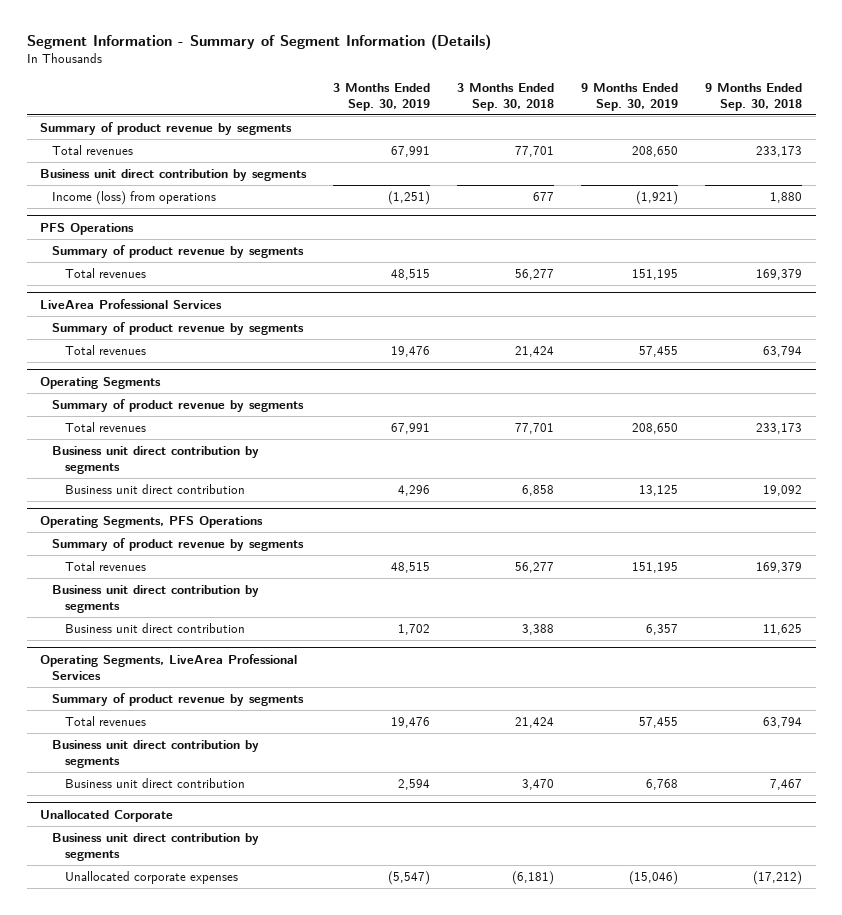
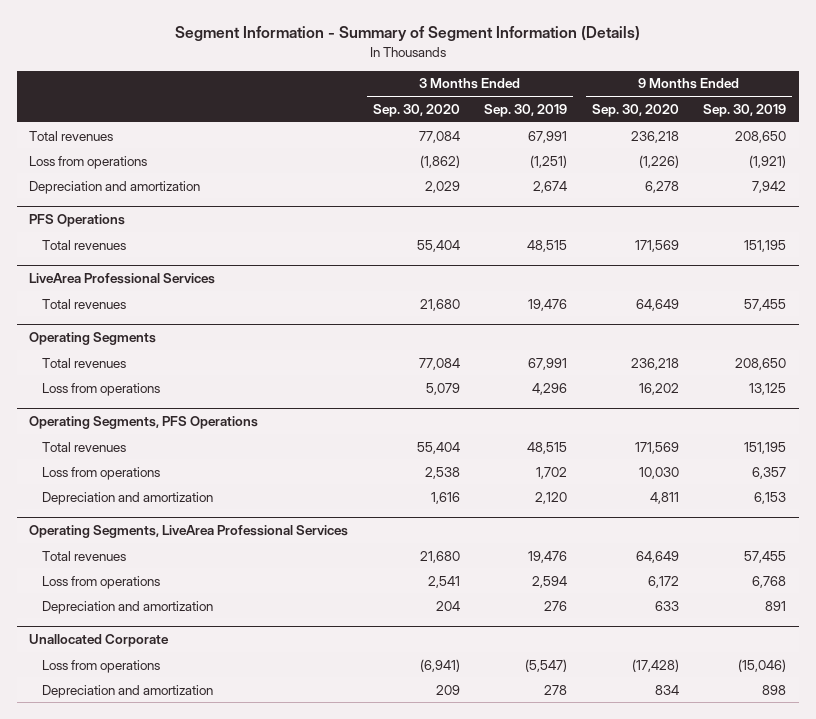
- | 3 Months Ended Sep. 30, 2019 | 3 Months Ended Sep. 30, 2018 | 9 Months Ended Sep. 30, 2019 | 9 Months Ended Sep. 30, 2018
+ | 3 Months Ended Sep. 30, 2020 | 3 Months Ended Sep. 30, 2019 | 9 Months Ended Sep. 30, 2020 | 9 Months Ended Sep. 30, 2019
- Summary of product revenue by segments
- Business unit direct contribution by segments
- Income (loss) from operations | (1,251) | 677 | (1,921) | 1,880
+ Loss from operations | (1,862) | (1,251) | (1,226) | (1,921)
+ Depreciation and amortization | 2,029 | 2,674 | 6,278 | 7,942
@ PFS Operations
- Summary of product revenue by segments
@ LiveArea Professional Services
- Summary of product revenue by segments
@ Operating Segments
- Summary of product revenue by segments
- Business unit direct contribution by segments
- Business unit direct contribution | 4,296 | 6,858 | 13,125 | 19,092
+ Loss from operations | 5,079 | 4,296 | 16,202 | 13,125
@ Operating Segments, PFS Operations
- Summary of product revenue by segments
- Business unit direct contribution by segments
- Business unit direct contribution | 1,702 | 3,388 | 6,357 | 11,625
+ Loss from operations | 2,538 | 1,702 | 10,030 | 6,357
+ Depreciation and amortization | 1,616 | 2,120 | 4,811 | 6,153
@ Operating Segments, LiveArea Professional Services
- Summary of product revenue by segments
- Business unit direct contribution by segments
- Business unit direct contribution | 2,594 | 3,470 | 6,768 | 7,467
+ Loss from operations | 2,541 | 2,594 | 6,172 | 6,768
+ Depreciation and amortization | 204 | 276 | 633 | 891
@ Unallocated Corporate
- Business unit direct contribution by segments
- Unallocated corporate expenses | (5,547) | (6,181) | (15,046) | (17,212)
+ Loss from operations | (6,941) | (5,547) | (17,428) | (15,046)
+ Depreciation and amortization | 209 | 278 | 834 | 898

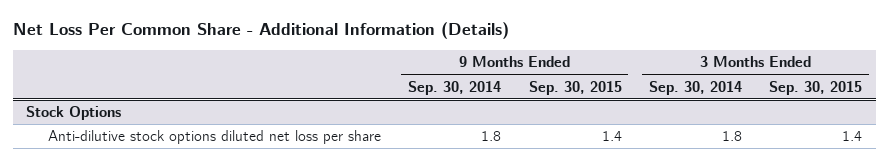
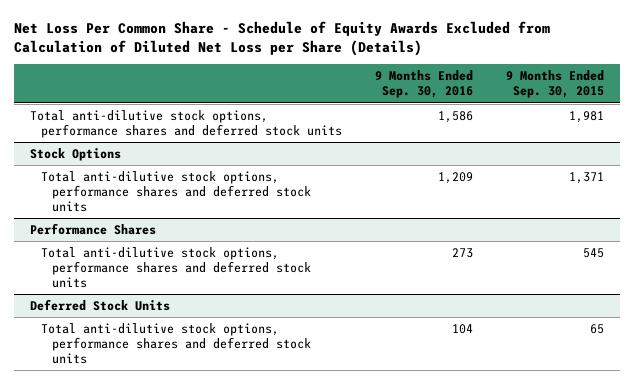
- Net Loss Per Common Share - Additional Information (Details)
+ Net Loss Per Common Share - Schedule of Equity Awards Excluded from Calculation of Diluted Net Loss per Share (Details)
- | 9 Months Ended Sep. 30, 2014 | 9 Months Ended Sep. 30, 2015 | 3 Months Ended Sep. 30, 2014 | 3 Months Ended Sep. 30, 2015
+ | 9 Months Ended Sep. 30, 2016 | 9 Months Ended Sep. 30, 2015
+ Total anti-dilutive stock options, performance shares and deferred stock units | 1,586 | 1,981
@ Stock Options
- Anti-dilutive stock options diluted net loss per share | 1.8 | 1.4 | 1.8 | 1.4
+ Total anti-dilutive stock options, performance shares and deferred stock units | 1,209 | 1,371
+ Performance Shares
+ Total anti-dilutive stock options, performance shares and deferred stock units | 273 | 545
+ Deferred Stock Units
+ Total anti-dilutive stock options, performance shares and deferred stock units | 104 | 65

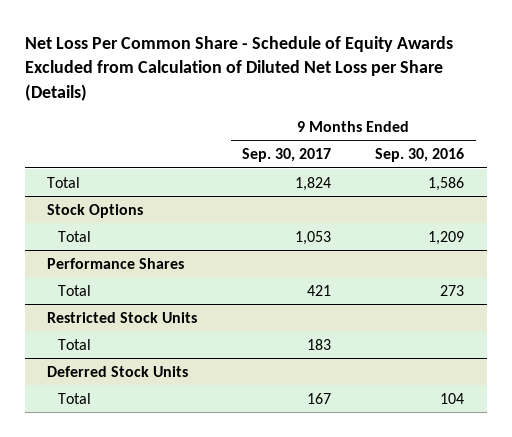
- | 9 Months Ended Sep. 30, 2016 | 9 Months Ended Sep. 30, 2015
+ | 9 Months Ended Sep. 30, 2017 | 9 Months Ended Sep. 30, 2016
- Total anti-dilutive stock options, performance shares and deferred stock units | 1,586 | 1,981
+ Total | 1,824 | 1,586
@ Stock Options
- Total anti-dilutive stock options, performance shares and deferred stock units | 1,209 | 1,371
+ Total | 1,053 | 1,209
@ Performance Shares
- Total anti-dilutive stock options, performance shares and deferred stock units | 273 | 545
+ Total | 421 | 273
+ Restricted Stock Units
+ Total | 183 |
@ Deferred Stock Units
- Total anti-dilutive stock options, performance shares and deferred stock units | 104 | 65
+ Total | 167 | 104

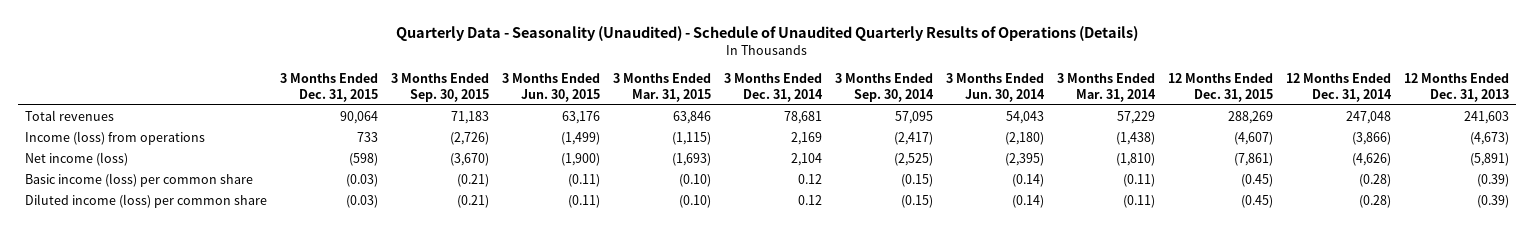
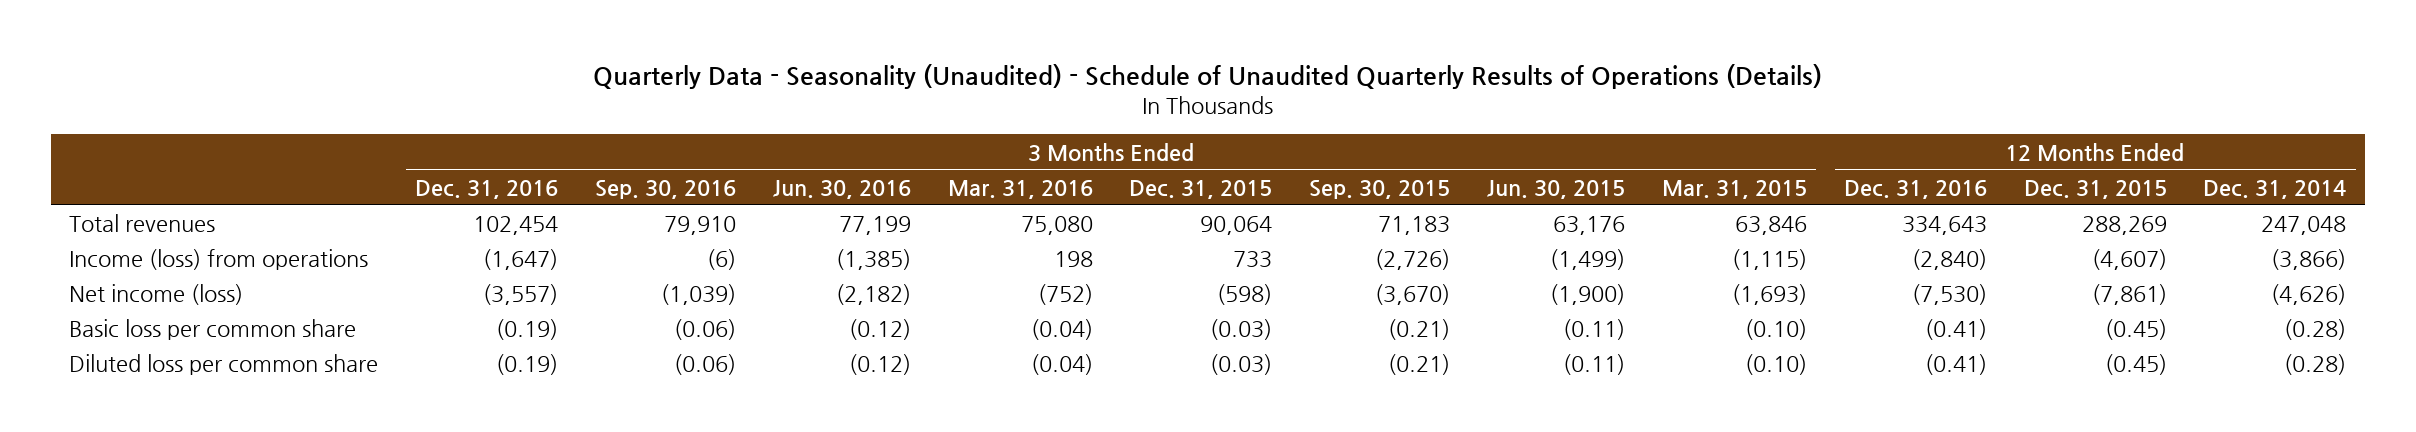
- | 3 Months Ended Dec. 31, 2015 | 3 Months Ended Sep. 30, 2015 | 3 Months Ended Jun. 30, 2015 | 3 Months Ended Mar. 31, 2015 | 3 Months Ended Dec. 31, 2014 | 3 Months Ended Sep. 30, 2014 | 3 Months Ended Jun. 30, 2014 | 3 Months Ended Mar. 31, 2014 | 12 Months Ended Dec. 31, 2015 | 12 Months Ended Dec. 31, 2014 | 12 Months Ended Dec. 31, 2013
+ | 3 Months Ended Dec. 31, 2016 | 3 Months Ended Sep. 30, 2016 | 3 Months Ended Jun. 30, 2016 | 3 Months Ended Mar. 31, 2016 | 3 Months Ended Dec. 31, 2015 | 3 Months Ended Sep. 30, 2015 | 3 Months Ended Jun. 30, 2015 | 3 Months Ended Mar. 31, 2015 | 12 Months Ended Dec. 31, 2016 | 12 Months Ended Dec. 31, 2015 | 12 Months Ended Dec. 31, 2014
- Basic income (loss) per common share | (0.03) | (0.21) | (0.11) | (0.10) | 0.12 | (0.15) | (0.14) | (0.11) | (0.45) | (0.28) | (0.39)
- Diluted income (loss) per common share | (0.03) | (0.21) | (0.11) | (0.10) | 0.12 | (0.15) | (0.14) | (0.11) | (0.45) | (0.28) | (0.39)
+ Basic loss per common share | (0.19) | (0.06) | (0.12) | (0.04) | (0.03) | (0.21) | (0.11) | (0.10) | (0.41) | (0.45) | (0.28)
+ Diluted loss per common share | (0.19) | (0.06) | (0.12) | (0.04) | (0.03) | (0.21) | (0.11) | (0.10) | (0.41) | (0.45) | (0.28)

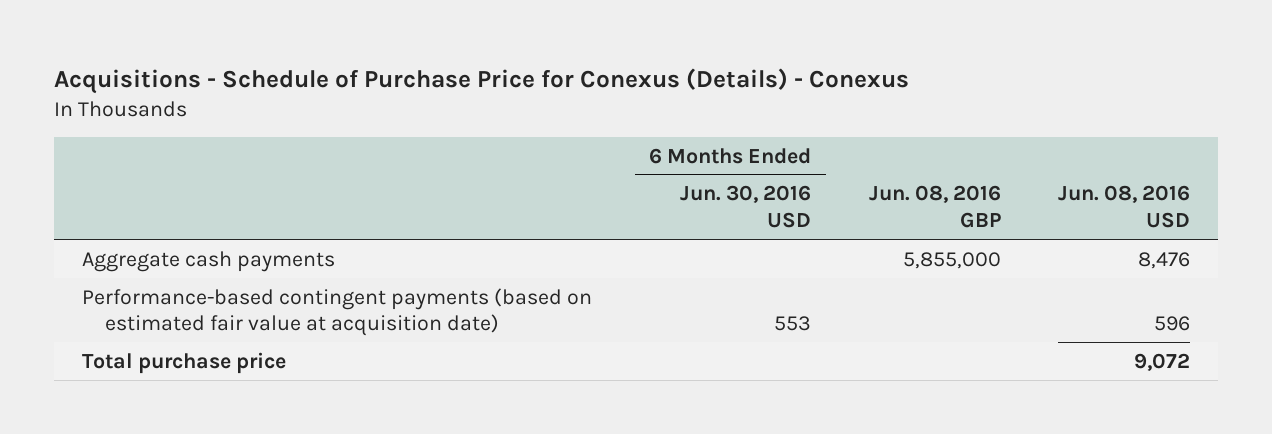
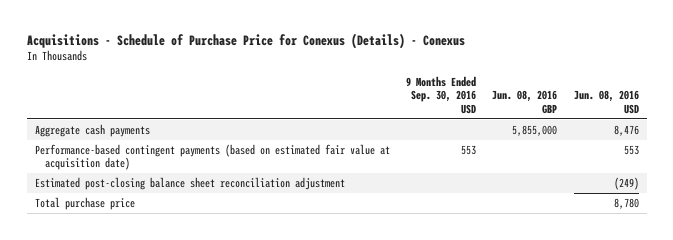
- | 6 Months Ended Jun. 30, 2016 USD | Jun. 08, 2016 GBP | Jun. 08, 2016 USD
+ | 9 Months Ended Sep. 30, 2016 USD | Jun. 08, 2016 GBP | Jun. 08, 2016 USD
- Performance-based contingent payments (based on estimated fair value at acquisition date) | 553 | | 596
- Total purchase price | | | 9,072
+ Performance-based contingent payments (based on estimated fair value at acquisition date) | 553 | | 553
+ Estimated post-closing balance sheet reconciliation adjustment | | | (249)
+ Total purchase price | | | 8,780

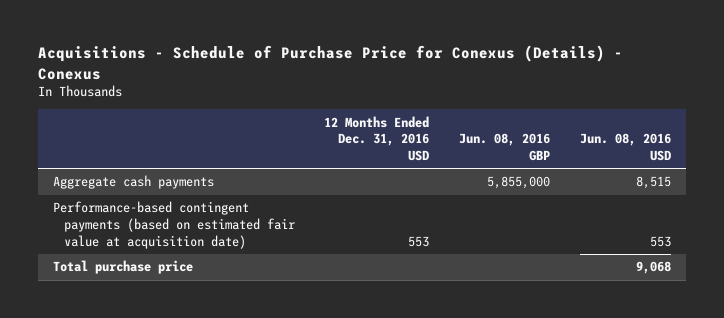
- | 9 Months Ended Sep. 30, 2016 USD | Jun. 08, 2016 GBP | Jun. 08, 2016 USD
+ | 12 Months Ended Dec. 31, 2016 USD | Jun. 08, 2016 GBP | Jun. 08, 2016 USD
- Aggregate cash payments | | 5,855,000 | 8,476
+ Aggregate cash payments | | 5,855,000 | 8,515
- Estimated post-closing balance sheet reconciliation adjustment | | | (249)
- Total purchase price | | | 8,780
+ Total purchase price | | | 9,068

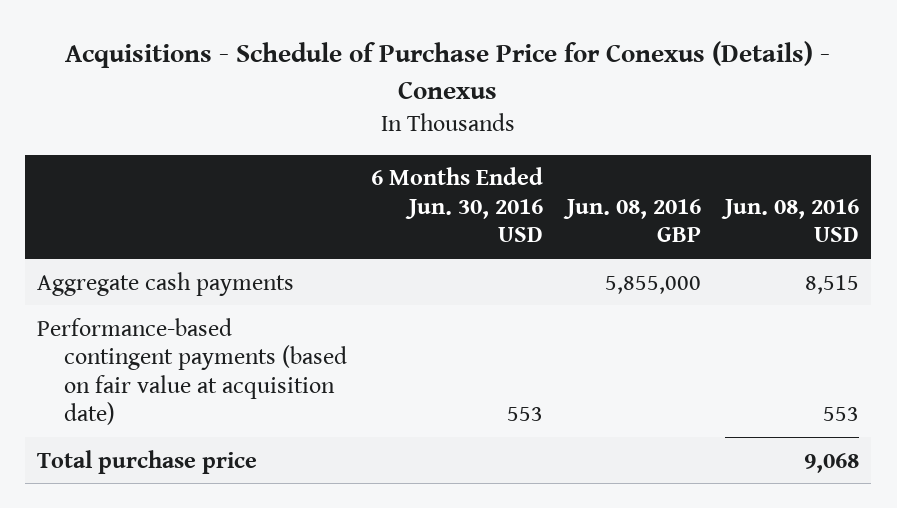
- | 12 Months Ended Dec. 31, 2016 USD | Jun. 08, 2016 GBP | Jun. 08, 2016 USD
+ | 6 Months Ended Jun. 30, 2016 USD | Jun. 08, 2016 GBP | Jun. 08, 2016 USD
- Performance-based contingent payments (based on estimated fair value at acquisition date) | 553 | | 553
+ Performance-based contingent payments (based on fair value at acquisition date) | 553 | | 553

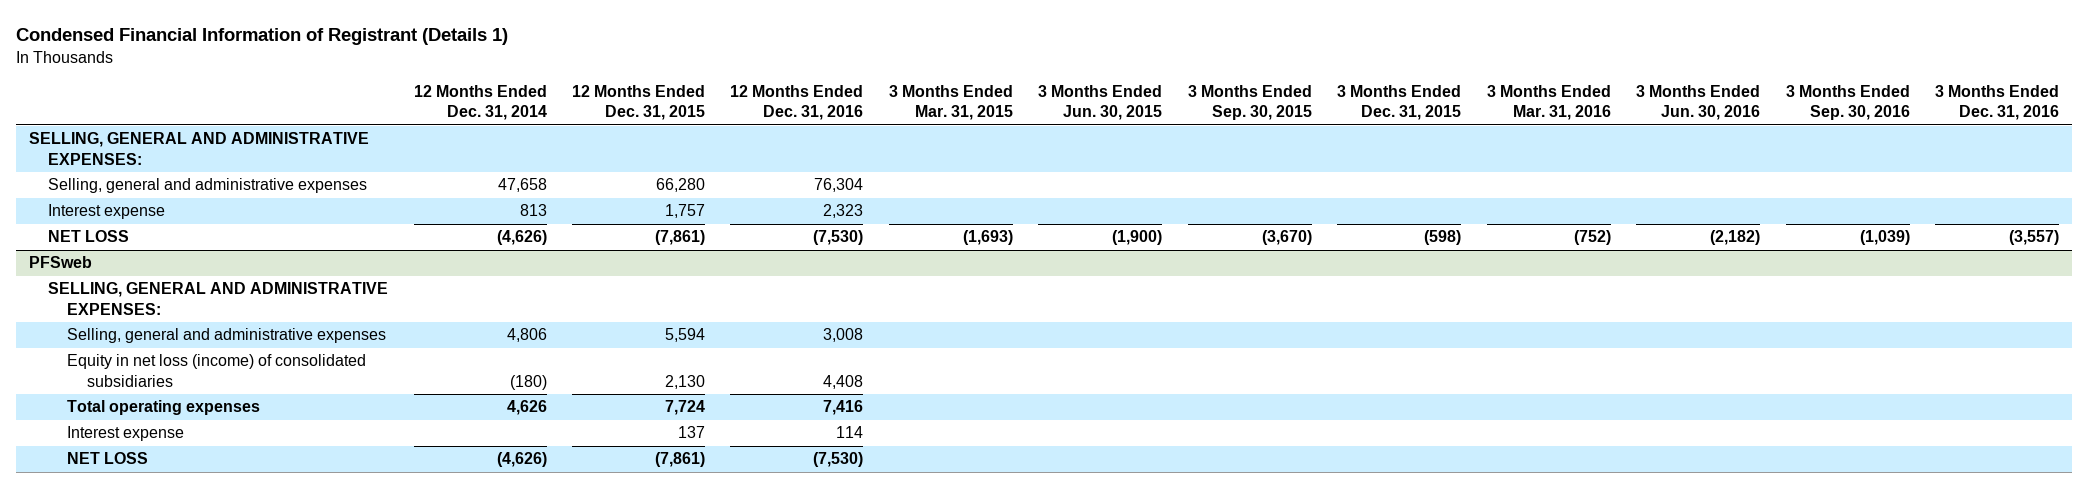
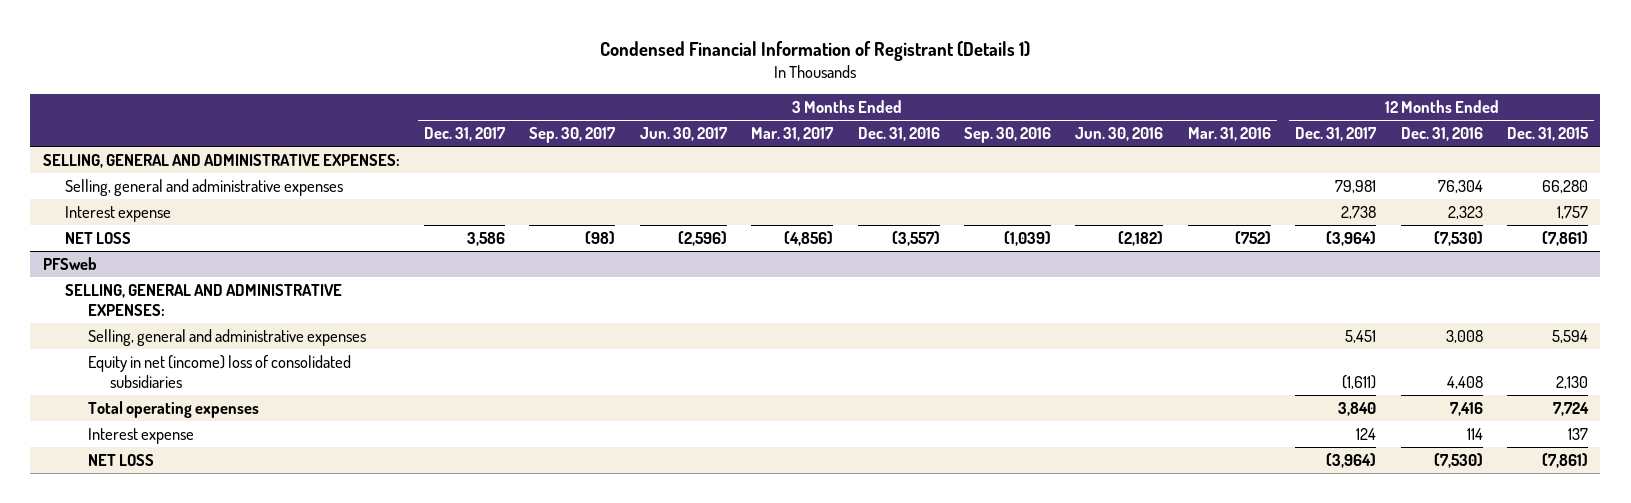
- | 12 Months Ended Dec. 31, 2014 | 12 Months Ended Dec. 31, 2015 | 12 Months Ended Dec. 31, 2016 | 3 Months Ended Mar. 31, 2015 | 3 Months Ended Jun. 30, 2015 | 3 Months Ended Sep. 30, 2015 | 3 Months Ended Dec. 31, 2015 | 3 Months Ended Mar. 31, 2016 | 3 Months Ended Jun. 30, 2016 | 3 Months Ended Sep. 30, 2016 | 3 Months Ended Dec. 31, 2016
+ | 3 Months Ended Dec. 31, 2017 | 3 Months Ended Sep. 30, 2017 | 3 Months Ended Jun. 30, 2017 | 3 Months Ended Mar. 31, 2017 | 3 Months Ended Dec. 31, 2016 | 3 Months Ended Sep. 30, 2016 | 3 Months Ended Jun. 30, 2016 | 3 Months Ended Mar. 31, 2016 | 12 Months Ended Dec. 31, 2017 | 12 Months Ended Dec. 31, 2016 | 12 Months Ended Dec. 31, 2015
@ PFSweb
- Equity in net loss (income) of consolidated subsidiaries | (180) | 2,130 | 4,408 | | | | | | | |
+ Equity in net (income) loss of consolidated subsidiaries | | | | | | | | | (1,611) | 4,408 | 2,130

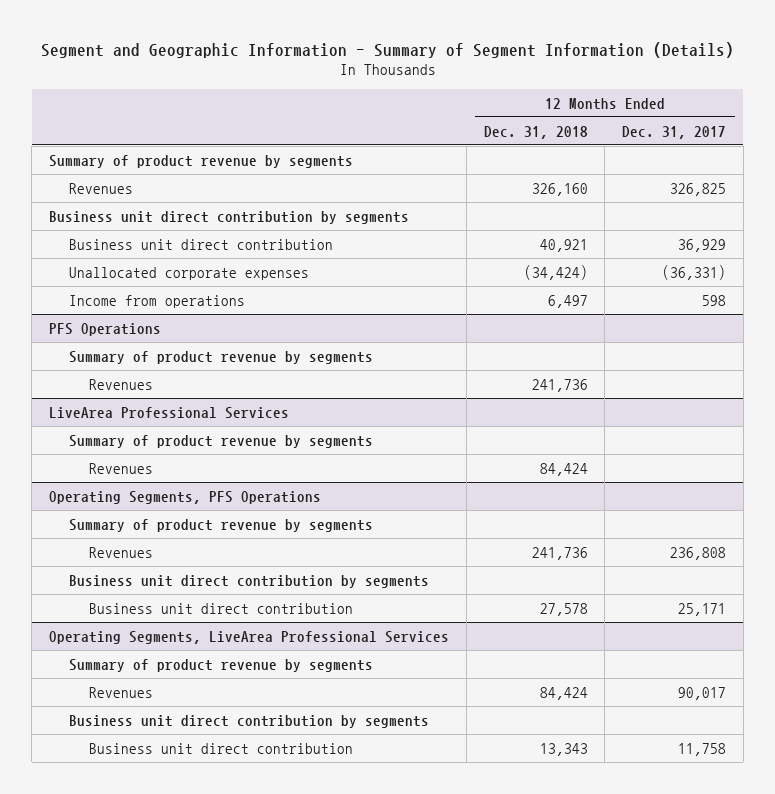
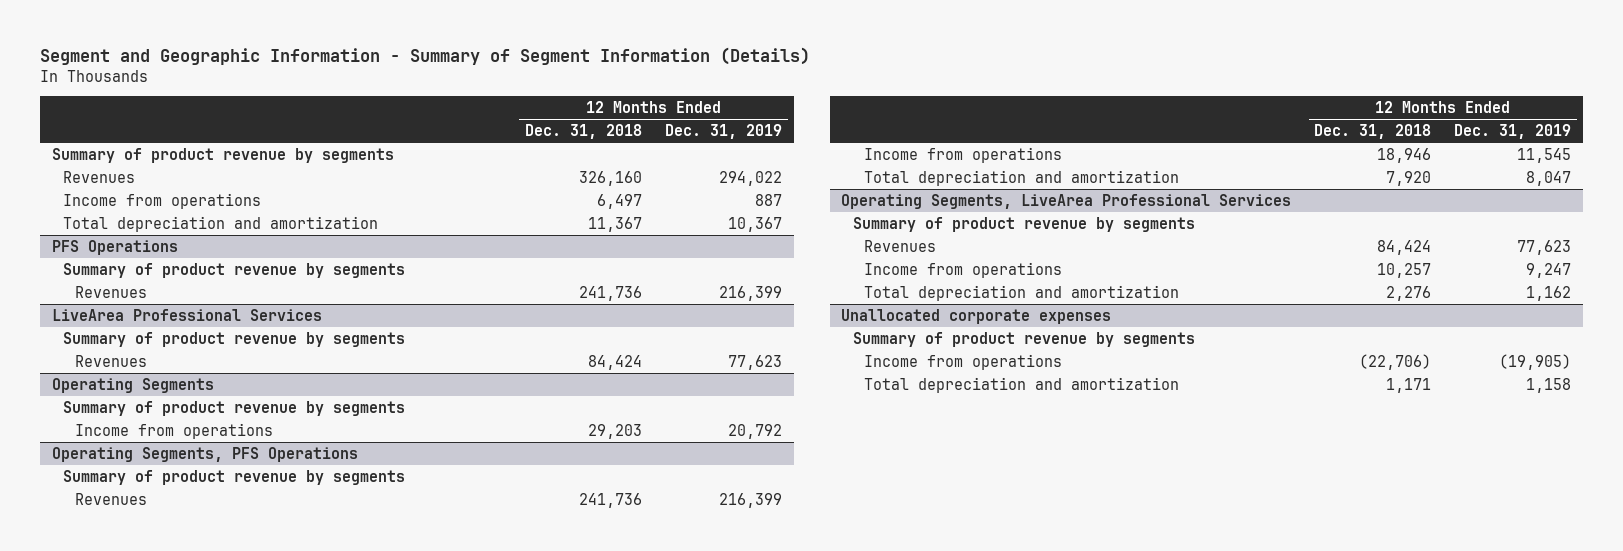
- | 12 Months Ended Dec. 31, 2018 | 12 Months Ended Dec. 31, 2017
+ | 12 Months Ended Dec. 31, 2018 | 12 Months Ended Dec. 31, 2019
- Business unit direct contribution by segments
- Business unit direct contribution | 40,921 | 36,929
- Unallocated corporate expenses | (34,424) | (36,331)
+ Total depreciation and amortization | 11,367 | 10,367
+ Operating Segments
+ Summary of product revenue by segments
+ Income from operations | 29,203 | 20,792
@ Operating Segments, PFS Operations
- Business unit direct contribution by segments
- Business unit direct contribution | 27,578 | 25,171
+ Income from operations | 18,946 | 11,545
+ Total depreciation and amortization | 7,920 | 8,047
@ Operating Segments, LiveArea Professional Services
- Business unit direct contribution by segments
- Business unit direct contribution | 13,343 | 11,758
+ Income from operations | 10,257 | 9,247
+ Total depreciation and amortization | 2,276 | 1,162
+ Unallocated corporate expenses
+ Summary of product revenue by segments
+ Income from operations | (22,706) | (19,905)
+ Total depreciation and amortization | 1,171 | 1,158

